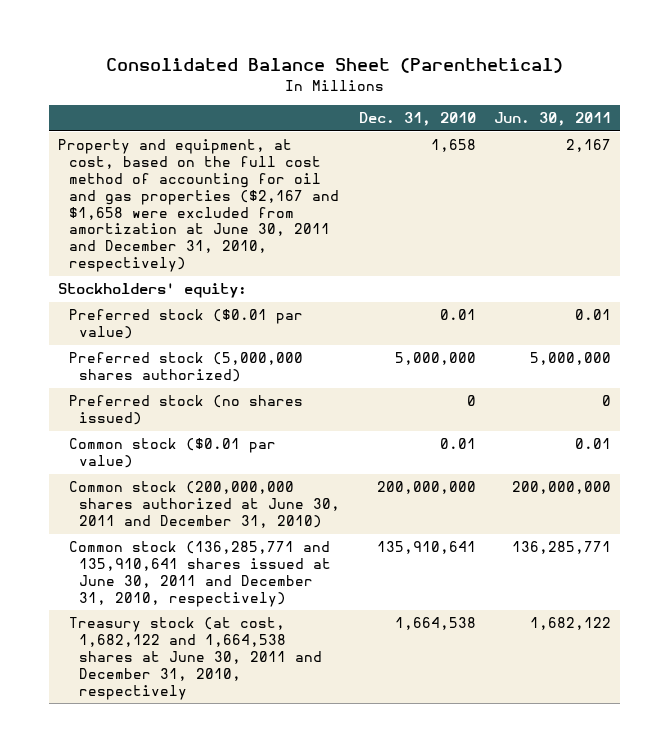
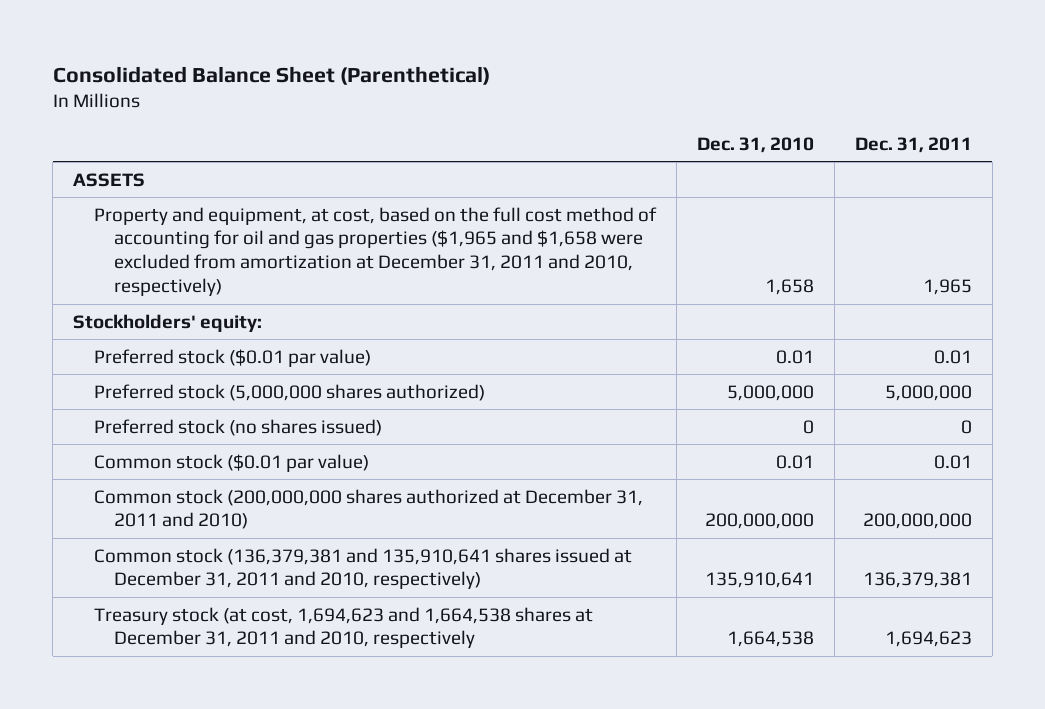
- | Dec. 31, 2010 | Jun. 30, 2011
+ | Dec. 31, 2010 | Dec. 31, 2011
- Property and equipment, at cost, based on the full cost method of accounting for oil and gas properties ($2,167 and $1,658 were excluded from amortization at June 30, 2011 and December 31, 2010, respectively) | 1,658 | 2,167
+ ASSETS
+ Property and equipment, at cost, based on the full cost method of accounting for oil and gas properties ($1,965 and $1,658 were excluded from amortization at December 31, 2011 and 2010, respectively) | 1,658 | 1,965
- Common stock (200,000,000 shares authorized at June 30, 2011 and December 31, 2010) | 200,000,000 | 200,000,000
- Common stock (136,285,771 and 135,910,641 shares issued at June 30, 2011 and December 31, 2010, respectively) | 135,910,641 | 136,285,771
- Treasury stock (at cost, 1,682,122 and 1,664,538 shares at June 30, 2011 and December 31, 2010, respectively | 1,664,538 | 1,682,122
+ Common stock (200,000,000 shares authorized at December 31, 2011 and 2010) | 200,000,000 | 200,000,000
+ Common stock (136,379,381 and 135,910,641 shares issued at December 31, 2011 and 2010, respectively) | 135,910,641 | 136,379,381
+ Treasury stock (at cost, 1,694,623 and 1,664,538 shares at December 31, 2011 and 2010, respectively | 1,664,538 | 1,694,623

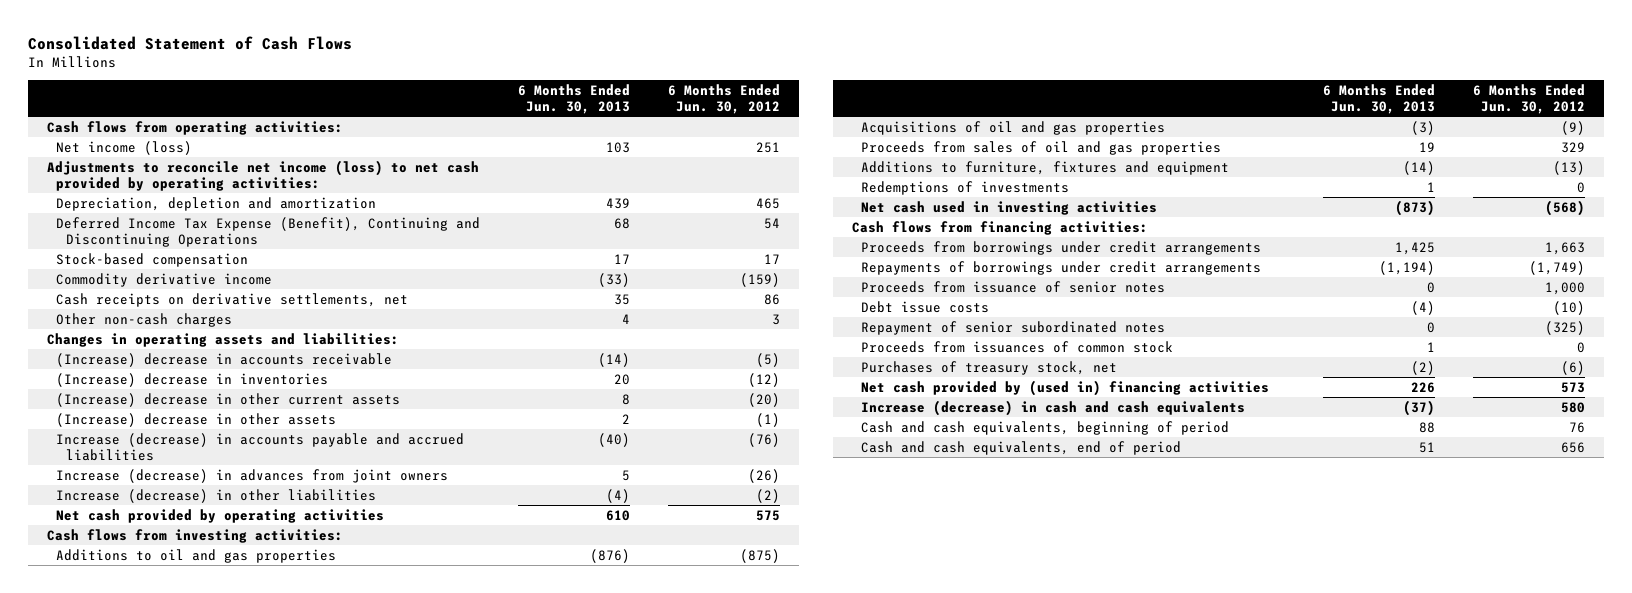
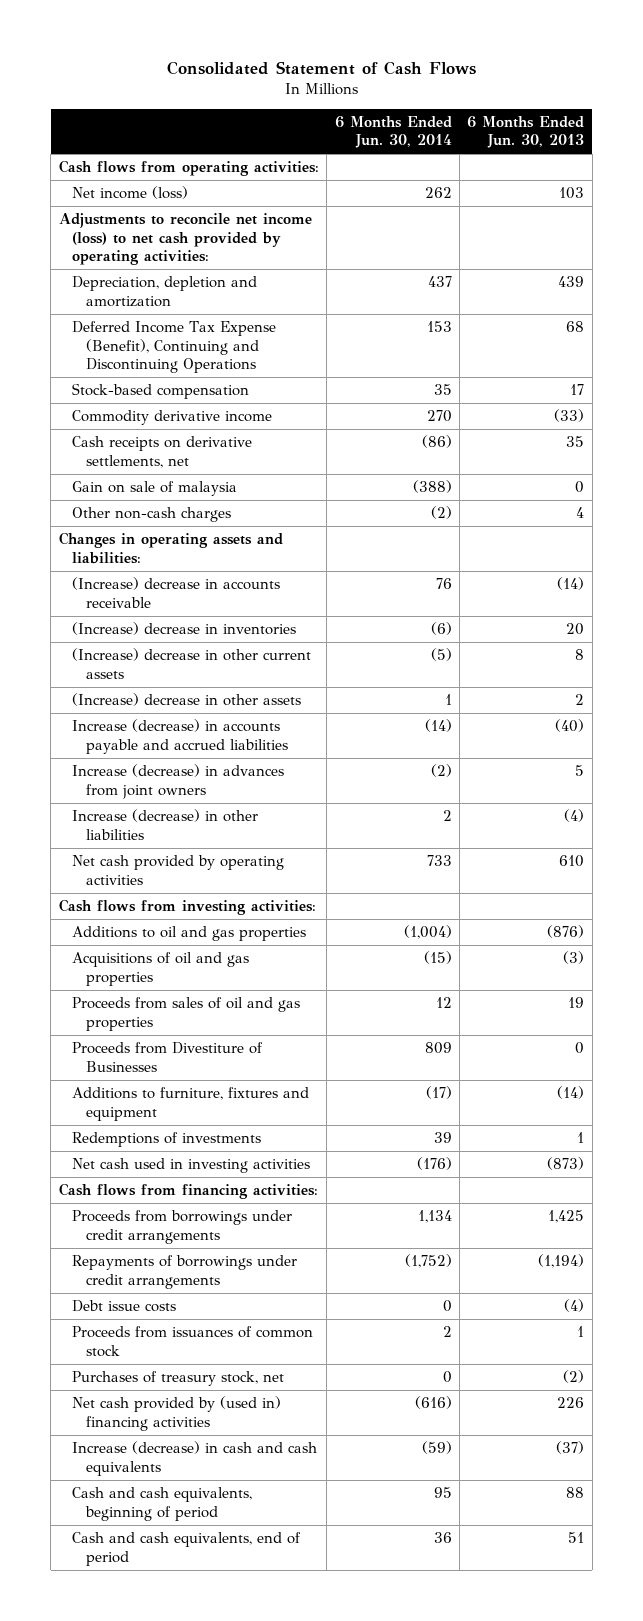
- | 6 Months Ended Jun. 30, 2013 | 6 Months Ended Jun. 30, 2012
+ | 6 Months Ended Jun. 30, 2014 | 6 Months Ended Jun. 30, 2013
+ Gain on sale of malaysia | (388) | 0
+ Proceeds from Divestiture of Businesses | 809 | 0
- Proceeds from issuance of senior notes | 0 | 1,000
- Repayment of senior subordinated notes | 0 | (325)

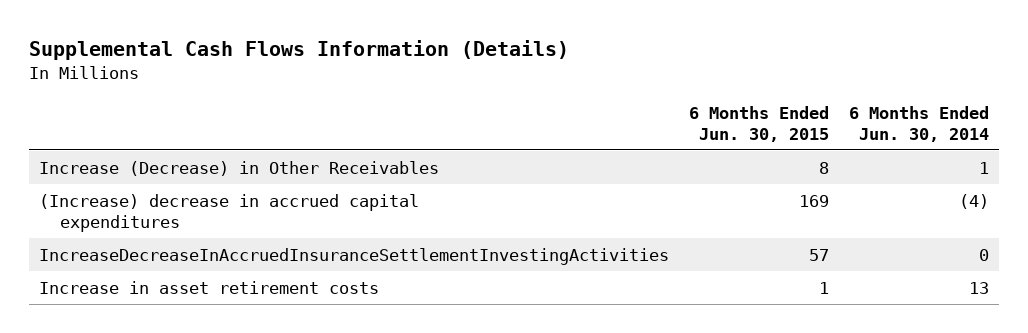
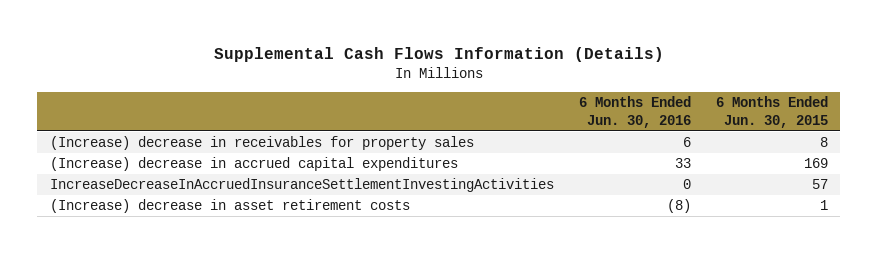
- | 6 Months Ended Jun. 30, 2015 | 6 Months Ended Jun. 30, 2014
+ | 6 Months Ended Jun. 30, 2016 | 6 Months Ended Jun. 30, 2015
- Increase (Decrease) in Other Receivables | 8 | 1
+ (Increase) decrease in receivables for property sales | 6 | 8
- Increase in asset retirement costs | 1 | 13
+ (Increase) decrease in asset retirement costs | (8) | 1

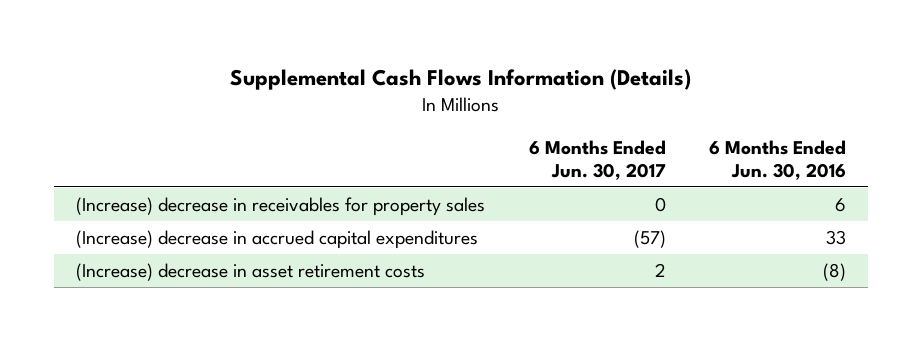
- | 6 Months Ended Jun. 30, 2016 | 6 Months Ended Jun. 30, 2015
+ | 6 Months Ended Jun. 30, 2017 | 6 Months Ended Jun. 30, 2016
- IncreaseDecreaseInAccruedInsuranceSettlementInvestingActivities | 0 | 57

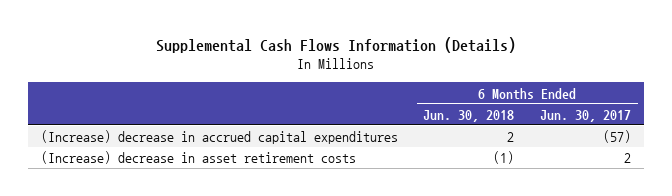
- | 6 Months Ended Jun. 30, 2017 | 6 Months Ended Jun. 30, 2016
+ | 6 Months Ended Jun. 30, 2018 | 6 Months Ended Jun. 30, 2017
- (Increase) decrease in receivables for property sales | 0 | 6

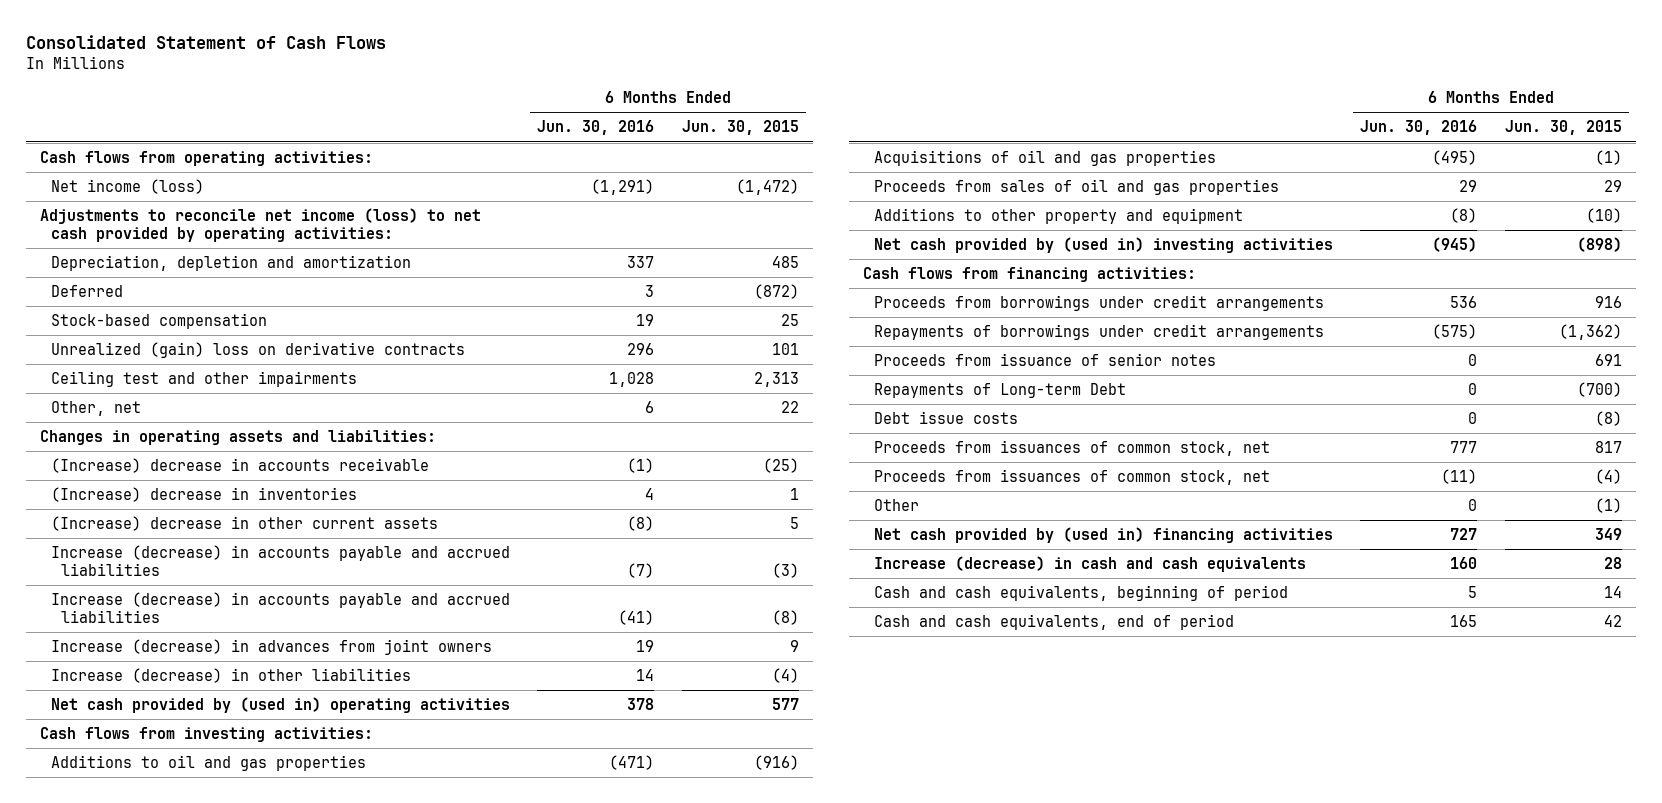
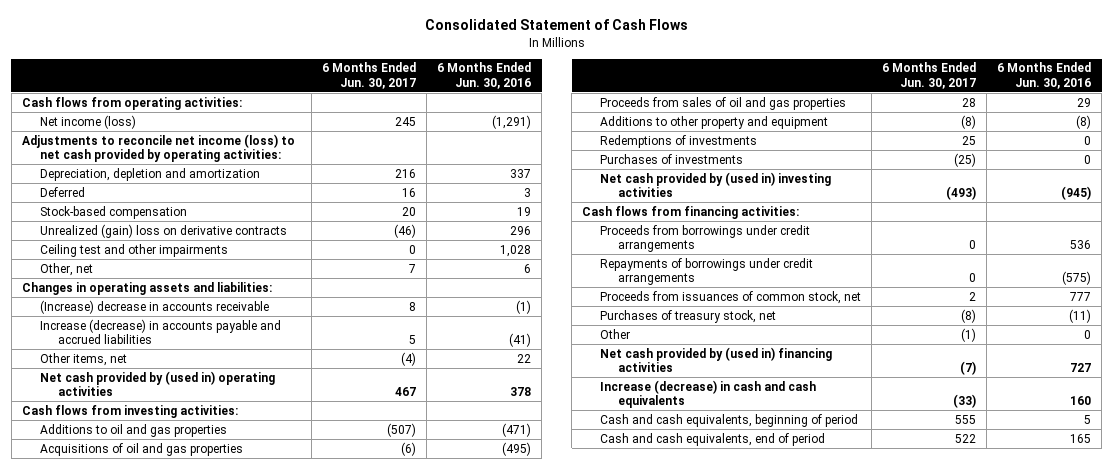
- | 6 Months Ended Jun. 30, 2016 | 6 Months Ended Jun. 30, 2015
+ | 6 Months Ended Jun. 30, 2017 | 6 Months Ended Jun. 30, 2016
- (Increase) decrease in inventories | 4 | 1
- (Increase) decrease in other current assets | (8) | 5
- Increase (decrease) in accounts payable and accrued liabilities | (7) | (3)
- Increase (decrease) in advances from joint owners | 19 | 9
- Increase (decrease) in other liabilities | 14 | (4)
+ Other items, net | (4) | 22
+ Redemptions of investments | 25 | 0
+ Purchases of investments | (25) | 0
- Proceeds from issuance of senior notes | 0 | 691
- Repayments of Long-term Debt | 0 | (700)
- Debt issue costs | 0 | (8)
- Proceeds from issuances of common stock, net | (11) | (4)
+ Purchases of treasury stock, net | (8) | (11)

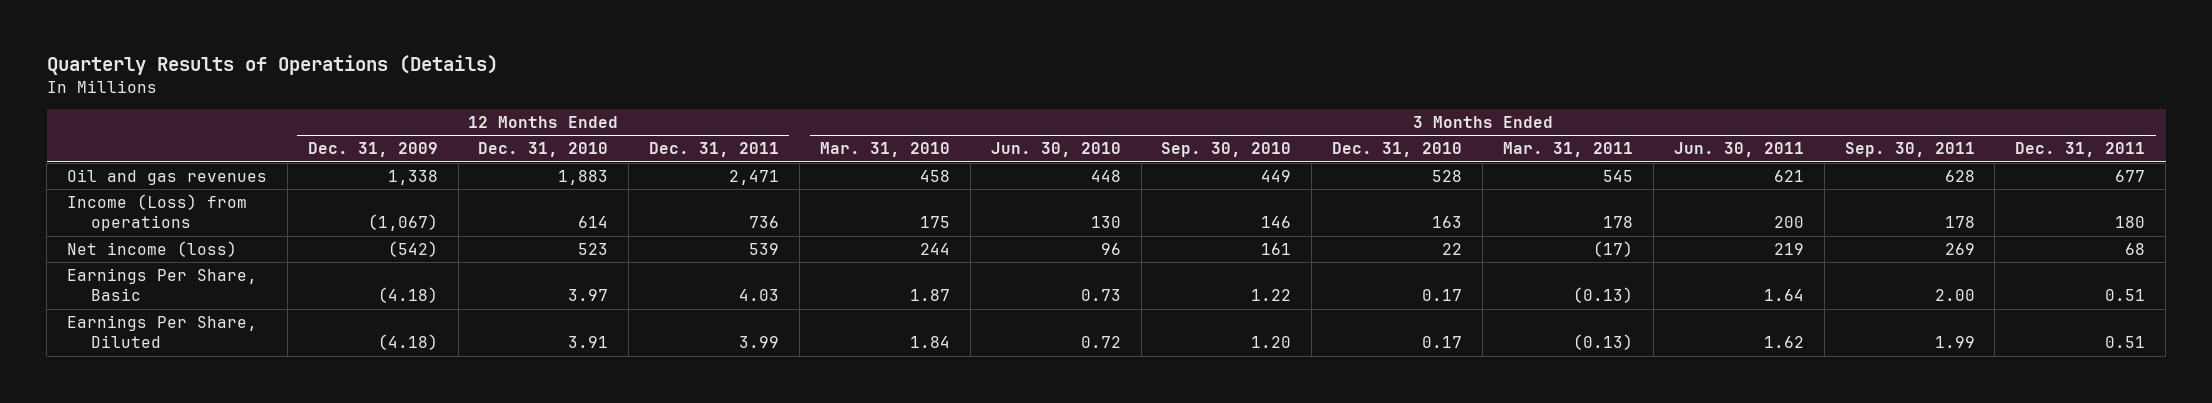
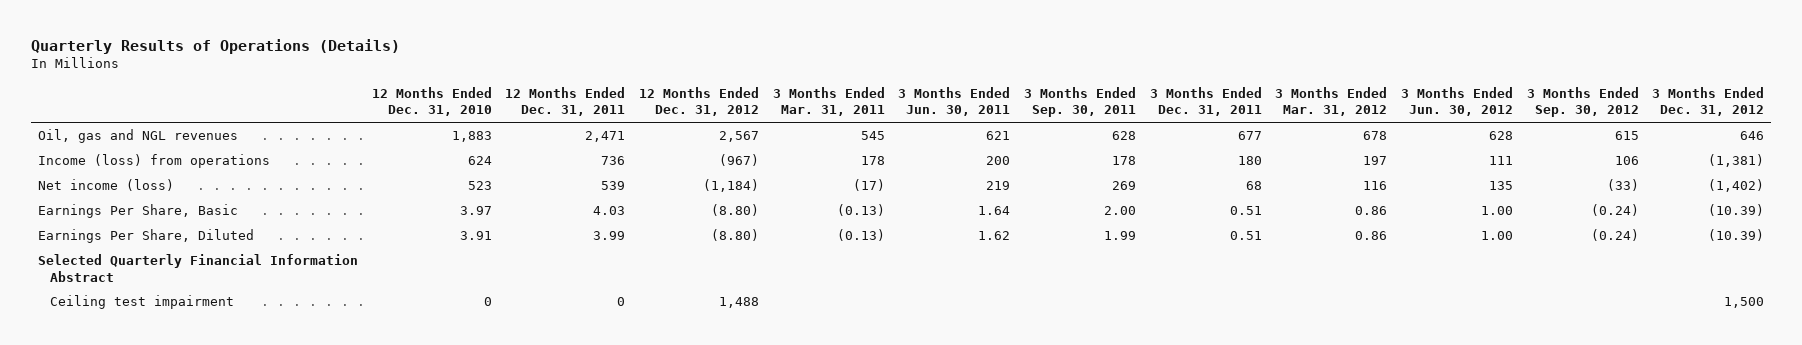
- | 12 Months Ended Dec. 31, 2009 | 12 Months Ended Dec. 31, 2010 | 12 Months Ended Dec. 31, 2011 | 3 Months Ended Mar. 31, 2010 | 3 Months Ended Jun. 30, 2010 | 3 Months Ended Sep. 30, 2010 | 3 Months Ended Dec. 31, 2010 | 3 Months Ended Mar. 31, 2011 | 3 Months Ended Jun. 30, 2011 | 3 Months Ended Sep. 30, 2011 | 3 Months Ended Dec. 31, 2011
+ | 12 Months Ended Dec. 31, 2010 | 12 Months Ended Dec. 31, 2011 | 12 Months Ended Dec. 31, 2012 | 3 Months Ended Mar. 31, 2011 | 3 Months Ended Jun. 30, 2011 | 3 Months Ended Sep. 30, 2011 | 3 Months Ended Dec. 31, 2011 | 3 Months Ended Mar. 31, 2012 | 3 Months Ended Jun. 30, 2012 | 3 Months Ended Sep. 30, 2012 | 3 Months Ended Dec. 31, 2012
- Oil and gas revenues | 1,338 | 1,883 | 2,471 | 458 | 448 | 449 | 528 | 545 | 621 | 628 | 677
- Income (Loss) from operations | (1,067) | 614 | 736 | 175 | 130 | 146 | 163 | 178 | 200 | 178 | 180
+ Oil, gas and NGL revenues | 1,883 | 2,471 | 2,567 | 545 | 621 | 628 | 677 | 678 | 628 | 615 | 646
+ Income (loss) from operations | 624 | 736 | (967) | 178 | 200 | 178 | 180 | 197 | 111 | 106 | (1,381)
+ Selected Quarterly Financial Information Abstract
+ Ceiling test impairment | 0 | 0 | 1,488 | | | | | | | | 1,500

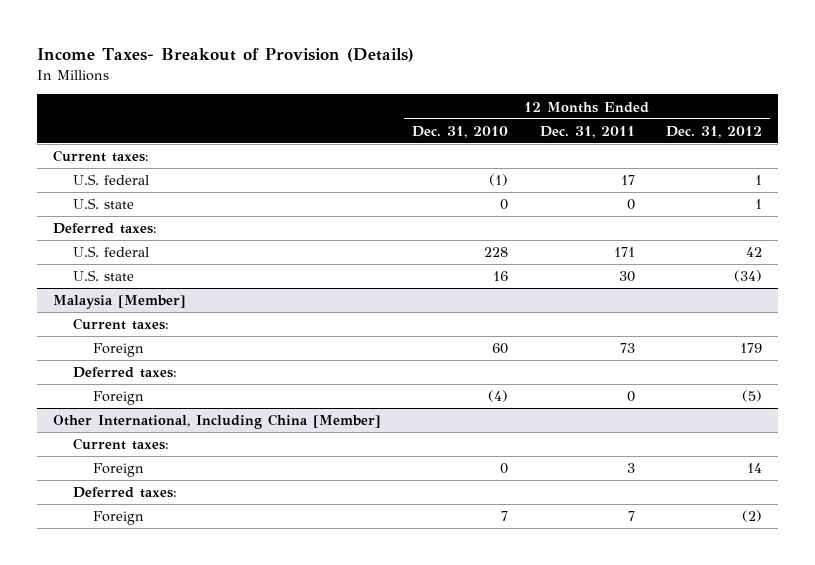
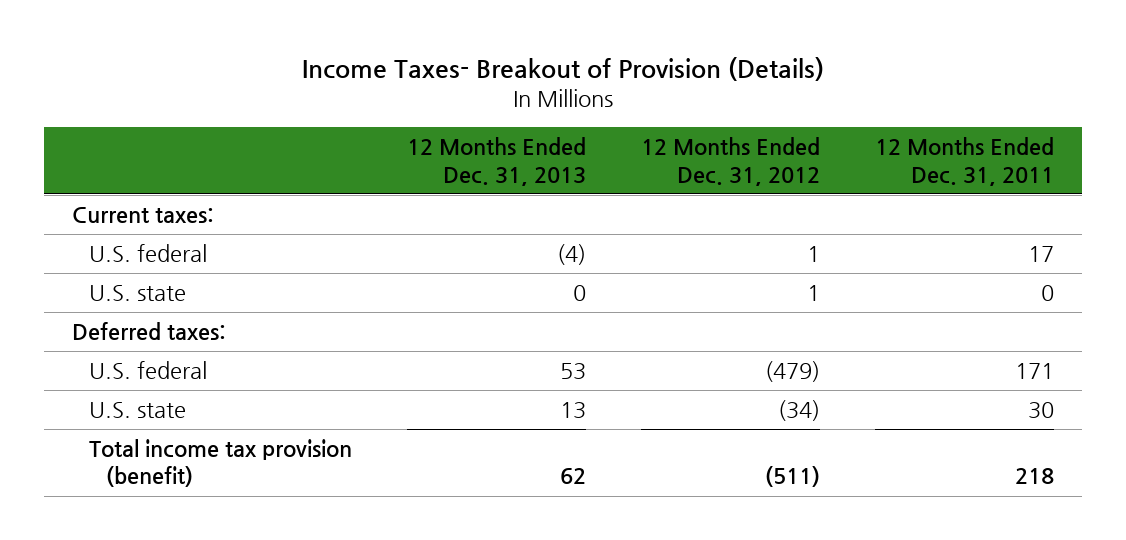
- | 12 Months Ended Dec. 31, 2010 | 12 Months Ended Dec. 31, 2011 | 12 Months Ended Dec. 31, 2012
+ | 12 Months Ended Dec. 31, 2013 | 12 Months Ended Dec. 31, 2012 | 12 Months Ended Dec. 31, 2011
- U.S. federal | 228 | 171 | 42
+ U.S. federal | 53 | (479) | 171
- Malaysia [Member]
- Current taxes:
- Foreign | 60 | 73 | 179
- Deferred taxes:
- Foreign | (4) | 0 | (5)
- Other International, Including China [Member]
- Current taxes:
- Foreign | 0 | 3 | 14
- Deferred taxes:
- Foreign | 7 | 7 | (2)
+ Total income tax provision (benefit) | 62 | (511) | 218

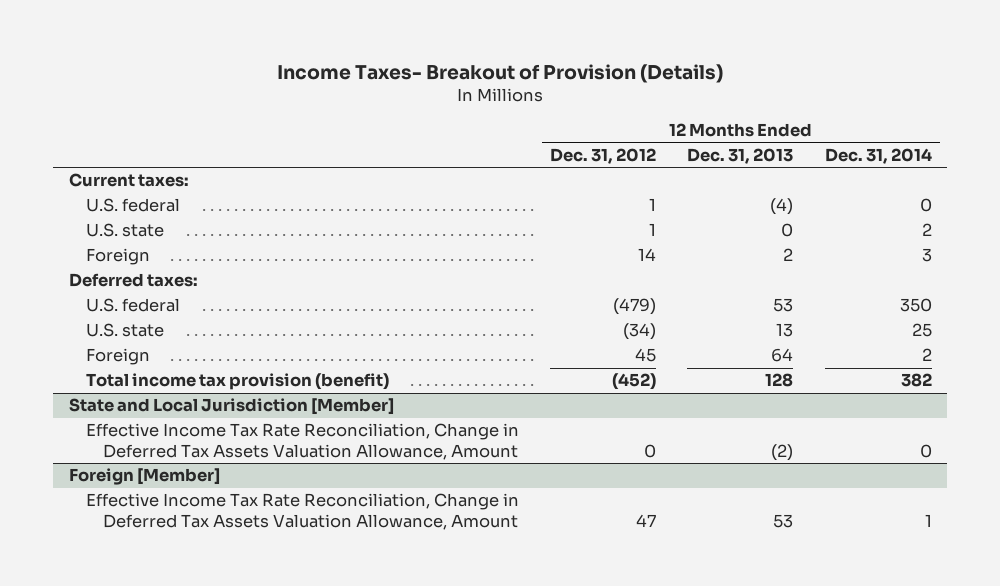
- | 12 Months Ended Dec. 31, 2013 | 12 Months Ended Dec. 31, 2012 | 12 Months Ended Dec. 31, 2011
+ | 12 Months Ended Dec. 31, 2012 | 12 Months Ended Dec. 31, 2013 | 12 Months Ended Dec. 31, 2014
+ Foreign | 14 | 2 | 3
- Total income tax provision (benefit) | 62 | (511) | 218
+ Foreign | 45 | 64 | 2
+ Total income tax provision (benefit) | (452) | 128 | 382
+ State and Local Jurisdiction [Member]
+ Effective Income Tax Rate Reconciliation, Change in Deferred Tax Assets Valuation Allowance, Amount | 0 | (2) | 0
+ Foreign [Member]
+ Effective Income Tax Rate Reconciliation, Change in Deferred Tax Assets Valuation Allowance, Amount | 47 | 53 | 1

